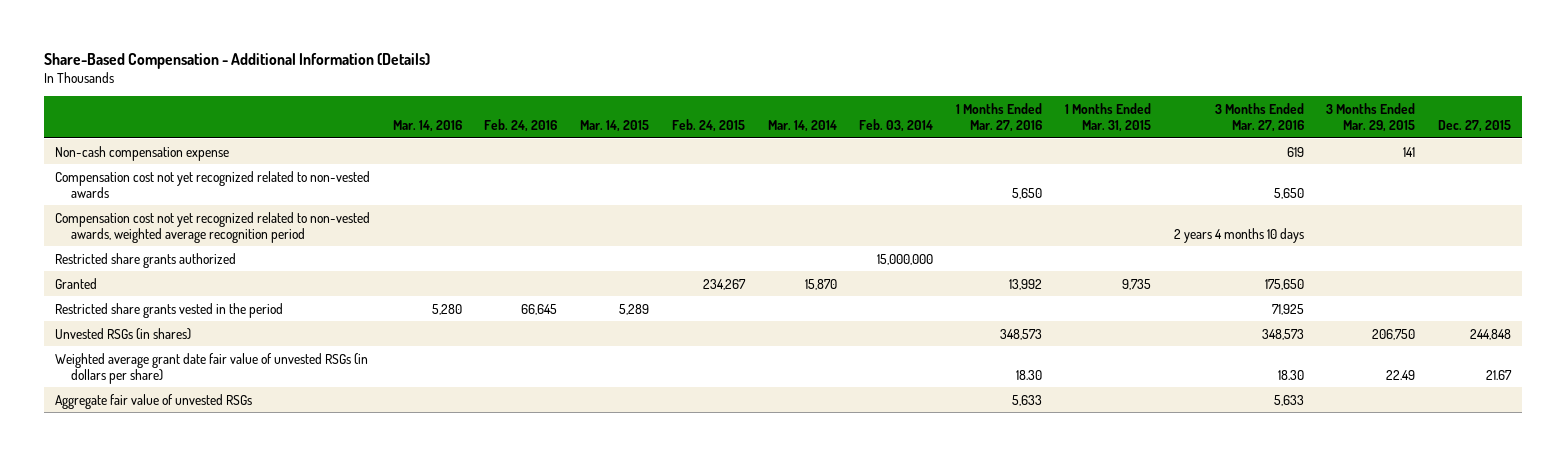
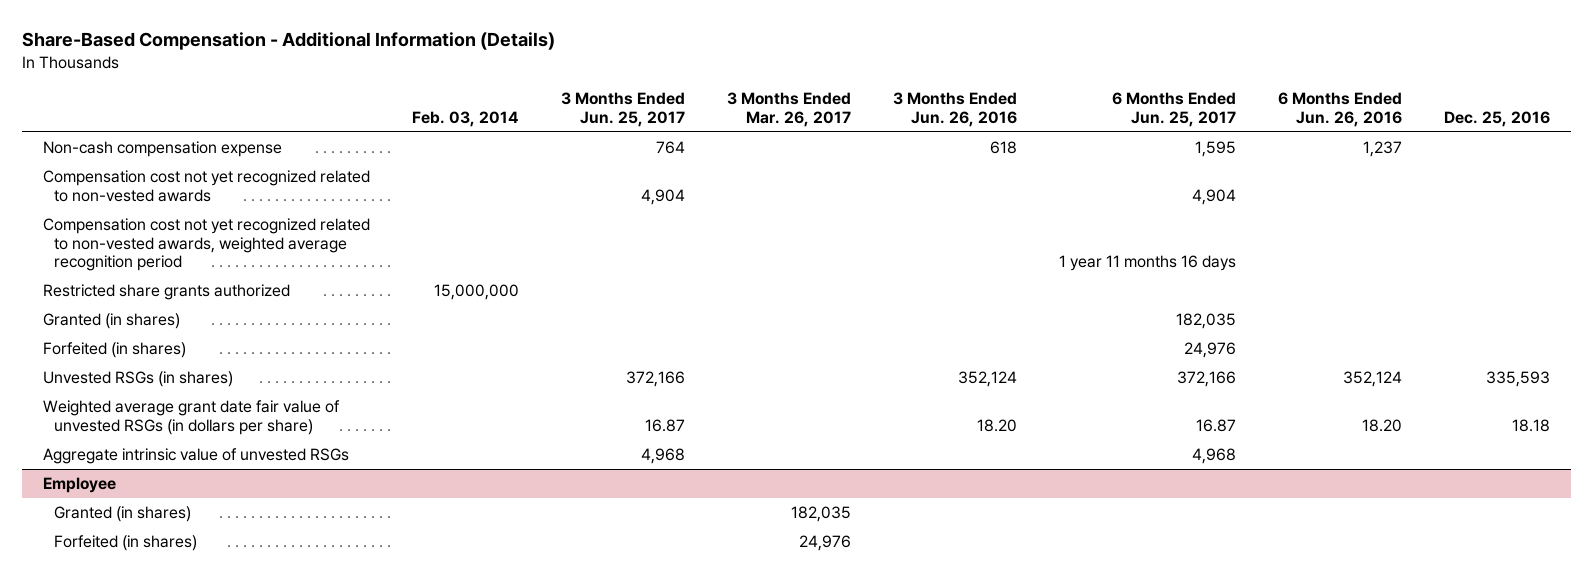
- | Mar. 14, 2016 | Feb. 24, 2016 | Mar. 14, 2015 | Feb. 24, 2015 | Mar. 14, 2014 | Feb. 03, 2014 | 1 Months Ended Mar. 27, 2016 | 1 Months Ended Mar. 31, 2015 | 3 Months Ended Mar. 27, 2016 | 3 Months Ended Mar. 29, 2015 | Dec. 27, 2015
+ | Feb. 03, 2014 | 3 Months Ended Jun. 25, 2017 | 3 Months Ended Mar. 26, 2017 | 3 Months Ended Jun. 26, 2016 | 6 Months Ended Jun. 25, 2017 | 6 Months Ended Jun. 26, 2016 | Dec. 25, 2016
- Granted | | | | 234,267 | 15,870 | | 13,992 | 9,735 | 175,650 | |
- Restricted share grants vested in the period | 5,280 | 66,645 | 5,289 | | | | | | 71,925 | |
+ Granted (in shares) | | | | | 182,035 | |
+ Forfeited (in shares) | | | | | 24,976 | |
- Aggregate fair value of unvested RSGs | | | | | | | 5,633 | | 5,633 | |
+ Aggregate intrinsic value of unvested RSGs | | 4,968 | | | 4,968 | |
+ Employee
+ Granted (in shares) | | | 182,035 | | | |
+ Forfeited (in shares) | | | 24,976 | | | |

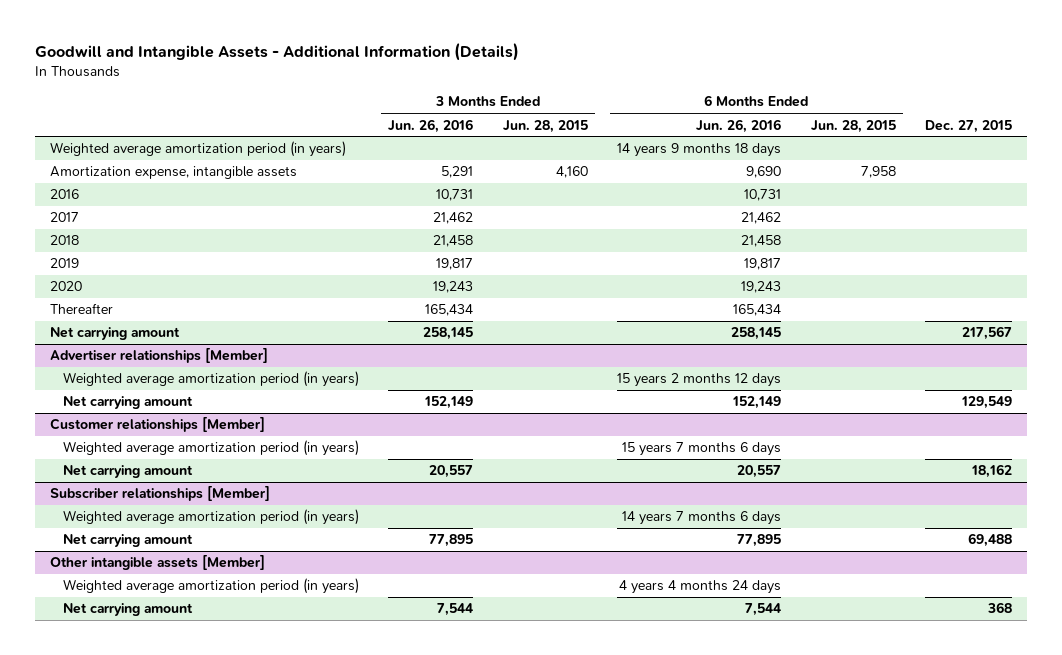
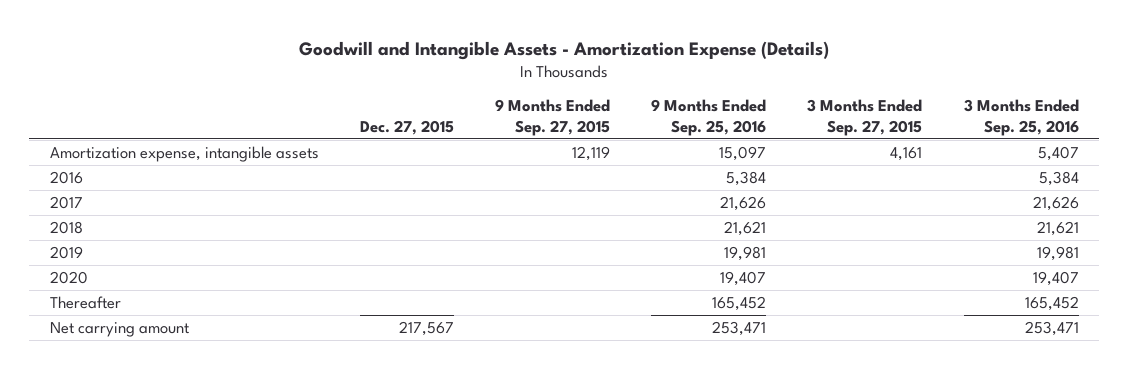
- Goodwill and Intangible Assets - Additional Information (Details)
+ Goodwill and Intangible Assets - Amortization Expense (Details)
- | 3 Months Ended Jun. 26, 2016 | 3 Months Ended Jun. 28, 2015 | 6 Months Ended Jun. 26, 2016 | 6 Months Ended Jun. 28, 2015 | Dec. 27, 2015
+ | Dec. 27, 2015 | 9 Months Ended Sep. 27, 2015 | 9 Months Ended Sep. 25, 2016 | 3 Months Ended Sep. 27, 2015 | 3 Months Ended Sep. 25, 2016
- Weighted average amortization period (in years) | | | 14 years 9 months 18 days | |
- Advertiser relationships [Member]
- Weighted average amortization period (in years) | | | 15 years 2 months 12 days | |
- Net carrying amount | 152,149 | | 152,149 | | 129,549
- Customer relationships [Member]
- Weighted average amortization period (in years) | | | 15 years 7 months 6 days | |
- Net carrying amount | 20,557 | | 20,557 | | 18,162
- Subscriber relationships [Member]
- Weighted average amortization period (in years) | | | 14 years 7 months 6 days | |
- Net carrying amount | 77,895 | | 77,895 | | 69,488
- Other intangible assets [Member]
- Weighted average amortization period (in years) | | | 4 years 4 months 24 days | |
- Net carrying amount | 7,544 | | 7,544 | | 368

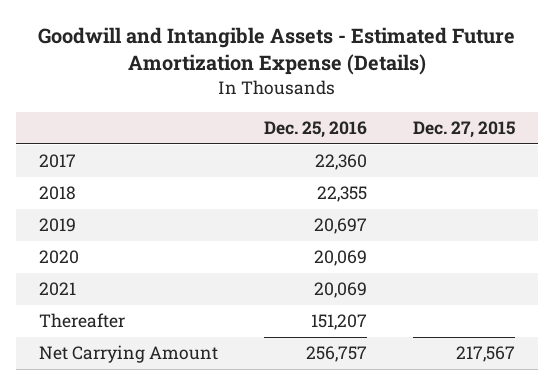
- Goodwill and Intangible Assets - Amortization Expense (Details)
+ Goodwill and Intangible Assets - Estimated Future Amortization Expense (Details)
- | Dec. 27, 2015 | 9 Months Ended Sep. 27, 2015 | 9 Months Ended Sep. 25, 2016 | 3 Months Ended Sep. 27, 2015 | 3 Months Ended Sep. 25, 2016
+ | Dec. 25, 2016 | Dec. 27, 2015
- Amortization expense, intangible assets | | 12,119 | 15,097 | 4,161 | 5,407
- 2016 | | | 5,384 | | 5,384
+ 2021 | 20,069 |
- Net carrying amount | 217,567 | | 253,471 | | 253,471
+ Net Carrying Amount | 256,757 | 217,567

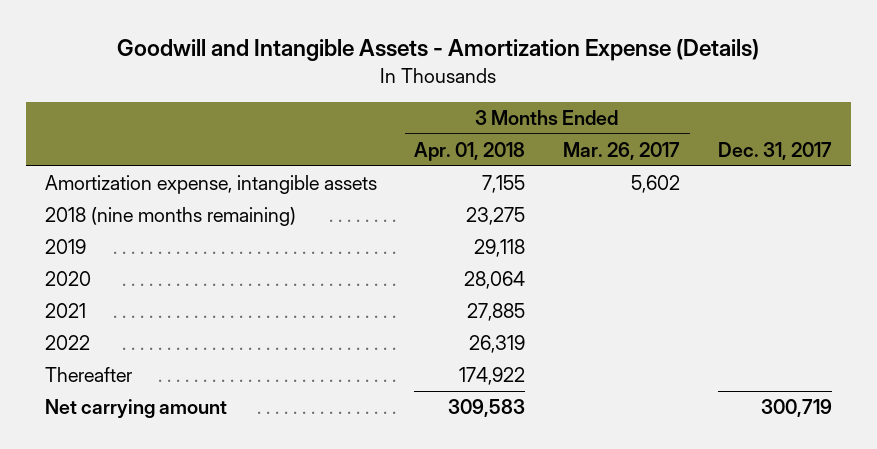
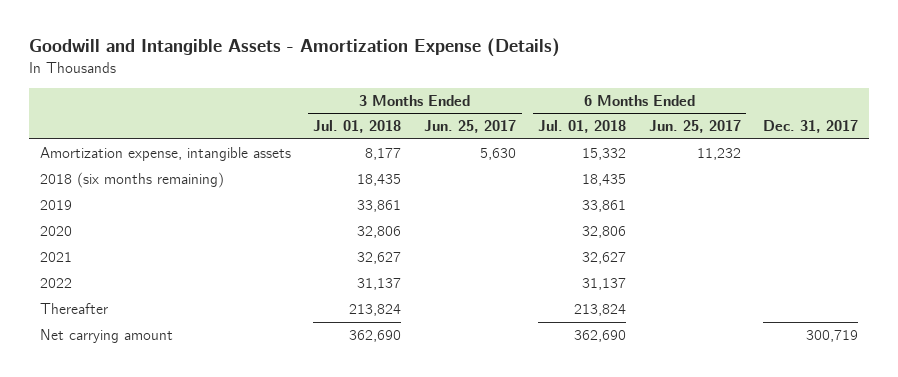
- | 3 Months Ended Apr. 01, 2018 | 3 Months Ended Mar. 26, 2017 | Dec. 31, 2017
+ | 3 Months Ended Jul. 01, 2018 | 3 Months Ended Jun. 25, 2017 | 6 Months Ended Jul. 01, 2018 | 6 Months Ended Jun. 25, 2017 | Dec. 31, 2017
- 2018 (nine months remaining) | 23,275 | |
+ 2018 (six months remaining) | 18,435 | | 18,435 | |

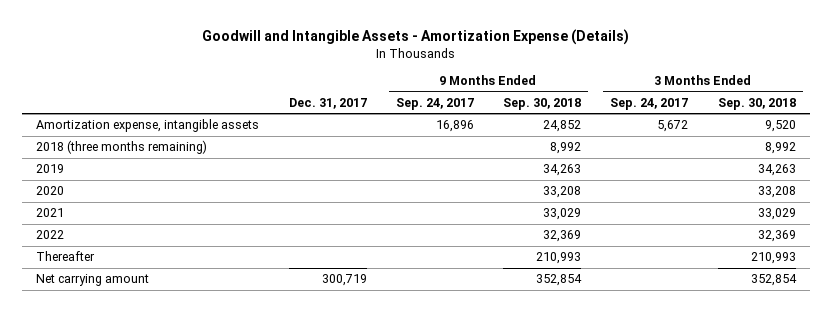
- | 3 Months Ended Jul. 01, 2018 | 3 Months Ended Jun. 25, 2017 | 6 Months Ended Jul. 01, 2018 | 6 Months Ended Jun. 25, 2017 | Dec. 31, 2017
+ | Dec. 31, 2017 | 9 Months Ended Sep. 24, 2017 | 9 Months Ended Sep. 30, 2018 | 3 Months Ended Sep. 24, 2017 | 3 Months Ended Sep. 30, 2018
- 2018 (six months remaining) | 18,435 | | 18,435 | |
+ 2018 (three months remaining) | | | 8,992 | | 8,992

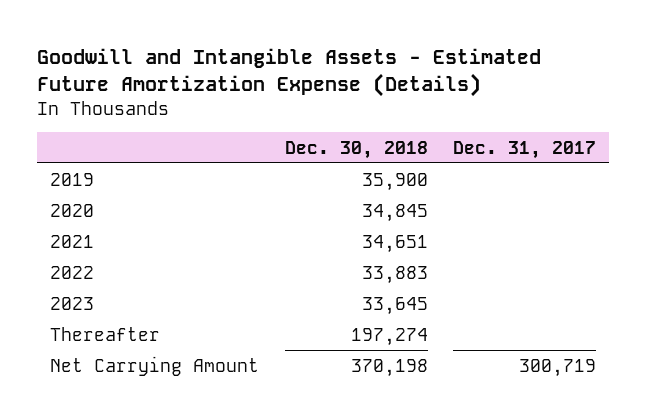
- Goodwill and Intangible Assets - Amortization Expense (Details)
+ Goodwill and Intangible Assets - Estimated Future Amortization Expense (Details)
- | Dec. 31, 2017 | 9 Months Ended Sep. 24, 2017 | 9 Months Ended Sep. 30, 2018 | 3 Months Ended Sep. 24, 2017 | 3 Months Ended Sep. 30, 2018
+ | Dec. 30, 2018 | Dec. 31, 2017
- Amortization expense, intangible assets | | 16,896 | 24,852 | 5,672 | 9,520
- 2018 (three months remaining) | | | 8,992 | | 8,992
+ 2023 | 33,645 |
- Net carrying amount | 300,719 | | 352,854 | | 352,854
+ Net Carrying Amount | 370,198 | 300,719

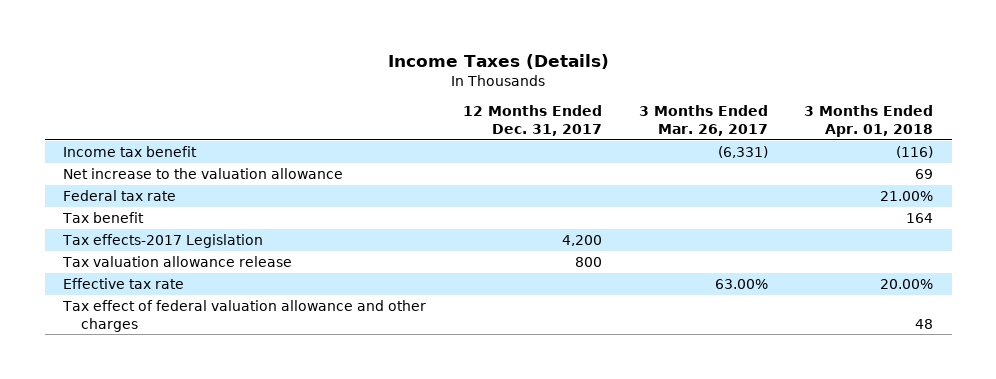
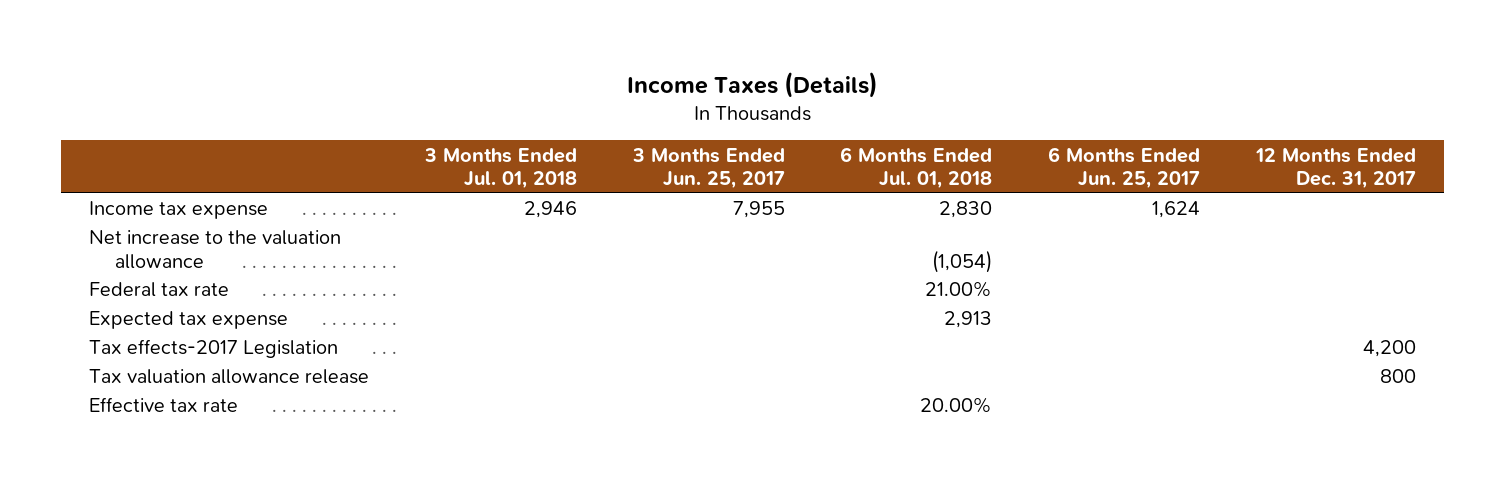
- | 12 Months Ended Dec. 31, 2017 | 3 Months Ended Mar. 26, 2017 | 3 Months Ended Apr. 01, 2018
+ | 3 Months Ended Jul. 01, 2018 | 3 Months Ended Jun. 25, 2017 | 6 Months Ended Jul. 01, 2018 | 6 Months Ended Jun. 25, 2017 | 12 Months Ended Dec. 31, 2017
- Income tax benefit | | (6,331) | (116)
+ Income tax expense | 2,946 | 7,955 | 2,830 | 1,624 |
- Tax benefit | | | 164
+ Expected tax expense | | | 2,913 | |
- Tax effect of federal valuation allowance and other charges | | | 48

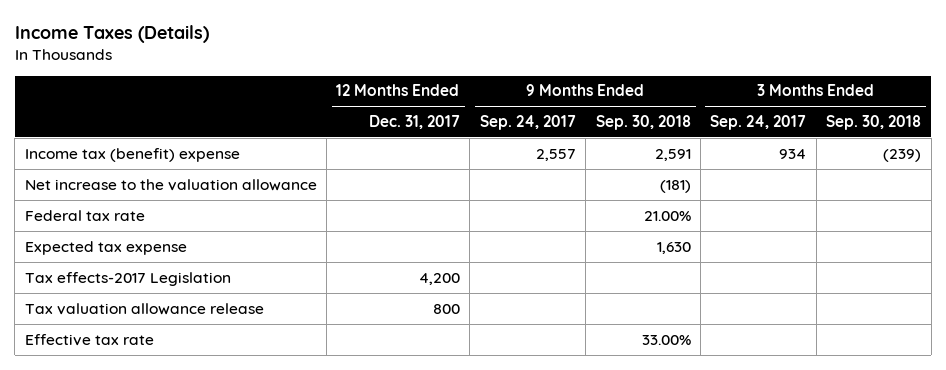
- | 3 Months Ended Jul. 01, 2018 | 3 Months Ended Jun. 25, 2017 | 6 Months Ended Jul. 01, 2018 | 6 Months Ended Jun. 25, 2017 | 12 Months Ended Dec. 31, 2017
+ | 12 Months Ended Dec. 31, 2017 | 9 Months Ended Sep. 24, 2017 | 9 Months Ended Sep. 30, 2018 | 3 Months Ended Sep. 24, 2017 | 3 Months Ended Sep. 30, 2018
- Income tax expense | 2,946 | 7,955 | 2,830 | 1,624 |
+ Income tax (benefit) expense | | 2,557 | 2,591 | 934 | (239)

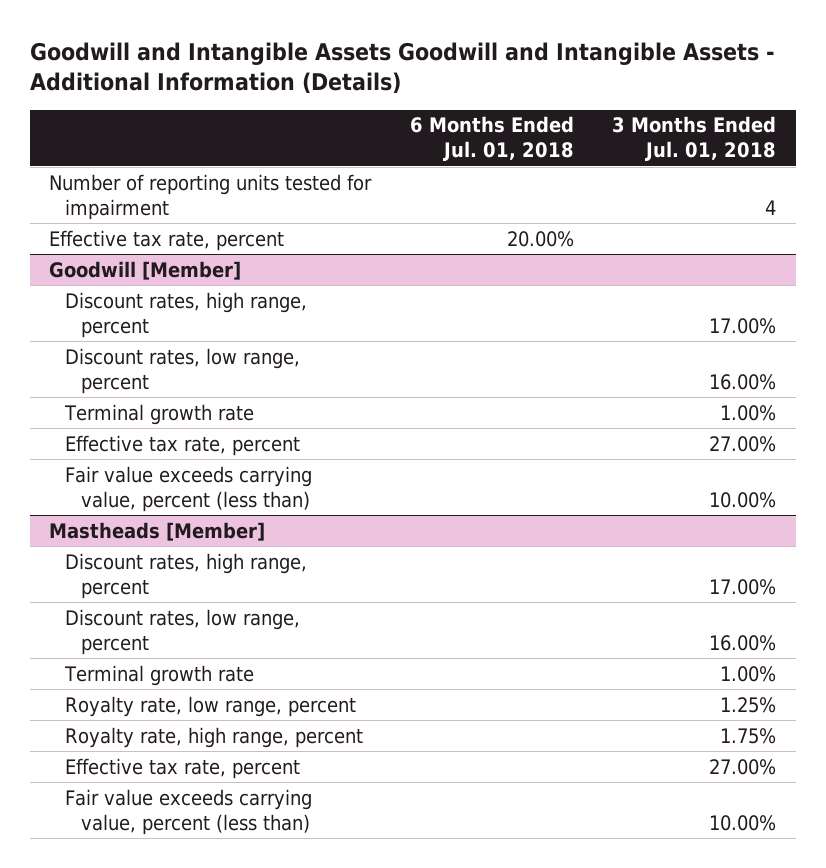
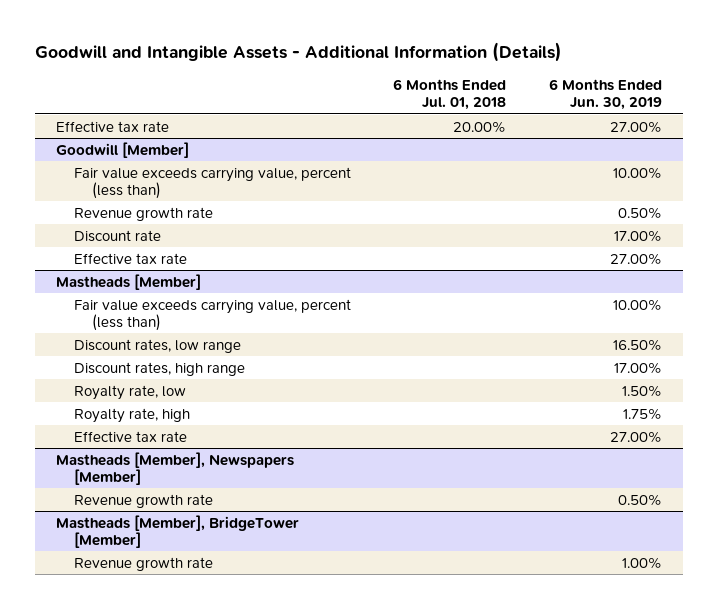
- Goodwill and Intangible Assets Goodwill and Intangible Assets - Additional Information (Details)
+ Goodwill and Intangible Assets - Additional Information (Details)
- | 6 Months Ended Jul. 01, 2018 | 3 Months Ended Jul. 01, 2018
+ | 6 Months Ended Jul. 01, 2018 | 6 Months Ended Jun. 30, 2019
- Number of reporting units tested for impairment | | 4
- Effective tax rate, percent | 20.00% |
+ Effective tax rate | 20.00% | 27.00%
@ Goodwill [Member]
- Discount rates, high range, percent | | 17.00%
- Discount rates, low range, percent | | 16.00%
- Terminal growth rate | | 1.00%
- Effective tax rate, percent | | 27.00%
+ Revenue growth rate | | 0.50%
+ Discount rate | | 17.00%
+ Effective tax rate | | 27.00%
@ Mastheads [Member]
- Discount rates, high range, percent | | 17.00%
- Discount rates, low range, percent | | 16.00%
- Terminal growth rate | | 1.00%
- Royalty rate, low range, percent | | 1.25%
- Royalty rate, high range, percent | | 1.75%
- Effective tax rate, percent | | 27.00%
+ Discount rates, low range | | 16.50%
+ Discount rates, high range | | 17.00%
+ Royalty rate, low | | 1.50%
+ Royalty rate, high | | 1.75%
+ Effective tax rate | | 27.00%
+ Mastheads [Member], Newspapers [Member]
+ Revenue growth rate | | 0.50%
+ Mastheads [Member], BridgeTower [Member]
+ Revenue growth rate | | 1.00%

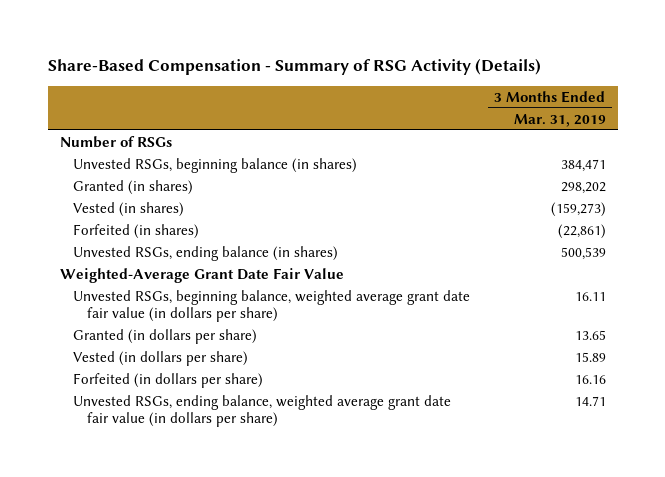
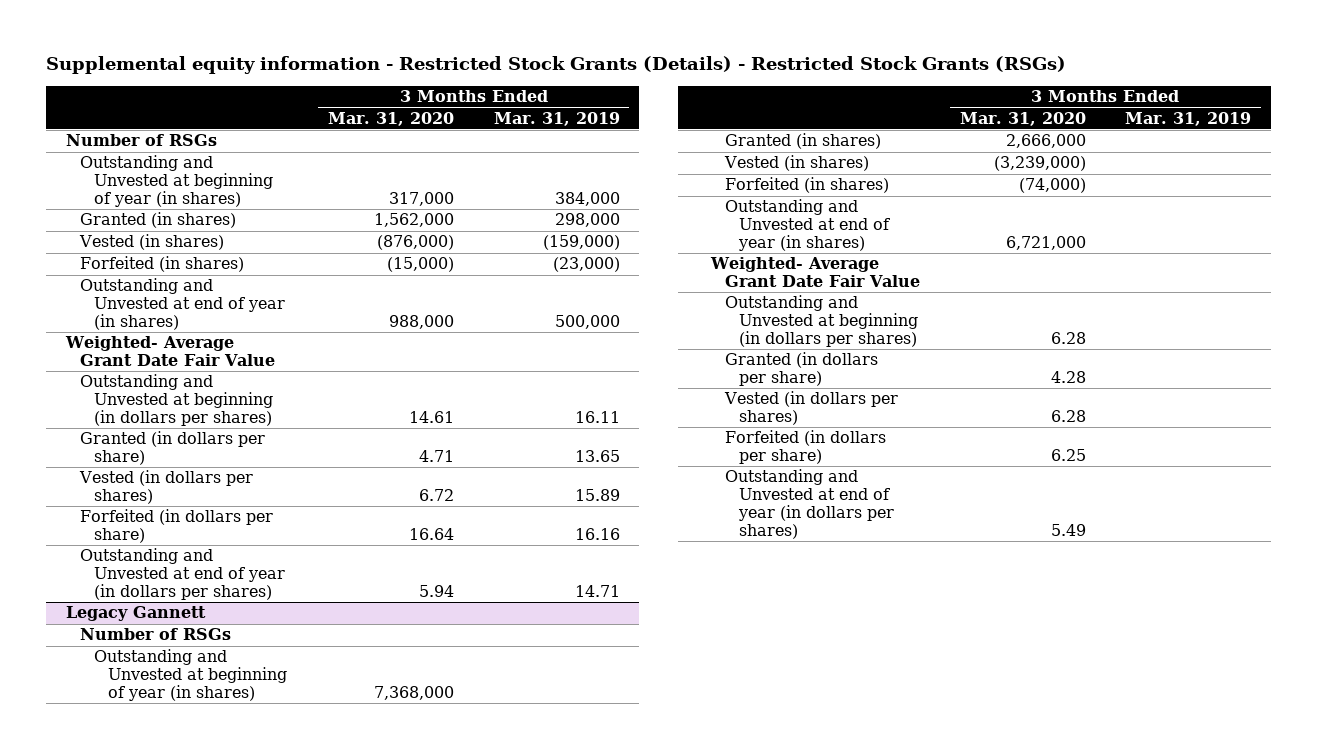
- Share-Based Compensation - Summary of RSG Activity (Details)
+ Supplemental equity information - Restricted Stock Grants (Details) - Restricted Stock Grants (RSGs)
- | 3 Months Ended Mar. 31, 2019
+ | 3 Months Ended Mar. 31, 2020 | 3 Months Ended Mar. 31, 2019
- Unvested RSGs, beginning balance (in shares) | 384,471
- Granted (in shares) | 298,202
- Vested (in shares) | (159,273)
- Forfeited (in shares) | (22,861)
- Unvested RSGs, ending balance (in shares) | 500,539
- Weighted-Average Grant Date Fair Value
- Unvested RSGs, beginning balance, weighted average grant date fair value (in dollars per share) | 16.11
+ Outstanding and Unvested at beginning of year (in shares) | 317,000 | 384,000
+ Granted (in shares) | 1,562,000 | 298,000
+ Vested (in shares) | (876,000) | (159,000)
+ Forfeited (in shares) | (15,000) | (23,000)
+ Outstanding and Unvested at end of year (in shares) | 988,000 | 500,000
+ Weighted- Average Grant Date Fair Value
+ Outstanding and Unvested at beginning (in dollars per shares) | 14.61 | 16.11
- Vested (in dollars per share) | 15.89
+ Vested (in dollars per shares) | 6.72 | 15.89
- Unvested RSGs, ending balance, weighted average grant date fair value (in dollars per share) | 14.71
+ Outstanding and Unvested at end of year (in dollars per shares) | 5.94 | 14.71
+ Legacy Gannett
+ Number of RSGs
+ Outstanding and Unvested at beginning of year (in shares) | 7,368,000 |
+ Granted (in shares) | 2,666,000 |
+ Vested (in shares) | (3,239,000) |
+ Forfeited (in shares) | (74,000) |
+ Outstanding and Unvested at end of year (in shares) | 6,721,000 |
+ Weighted- Average Grant Date Fair Value
+ Outstanding and Unvested at beginning (in dollars per shares) | 6.28 |
+ Granted (in dollars per share) | 4.28 |
+ Vested (in dollars per shares) | 6.28 |
+ Forfeited (in dollars per share) | 6.25 |
+ Outstanding and Unvested at end of year (in dollars per shares) | 5.49 |

